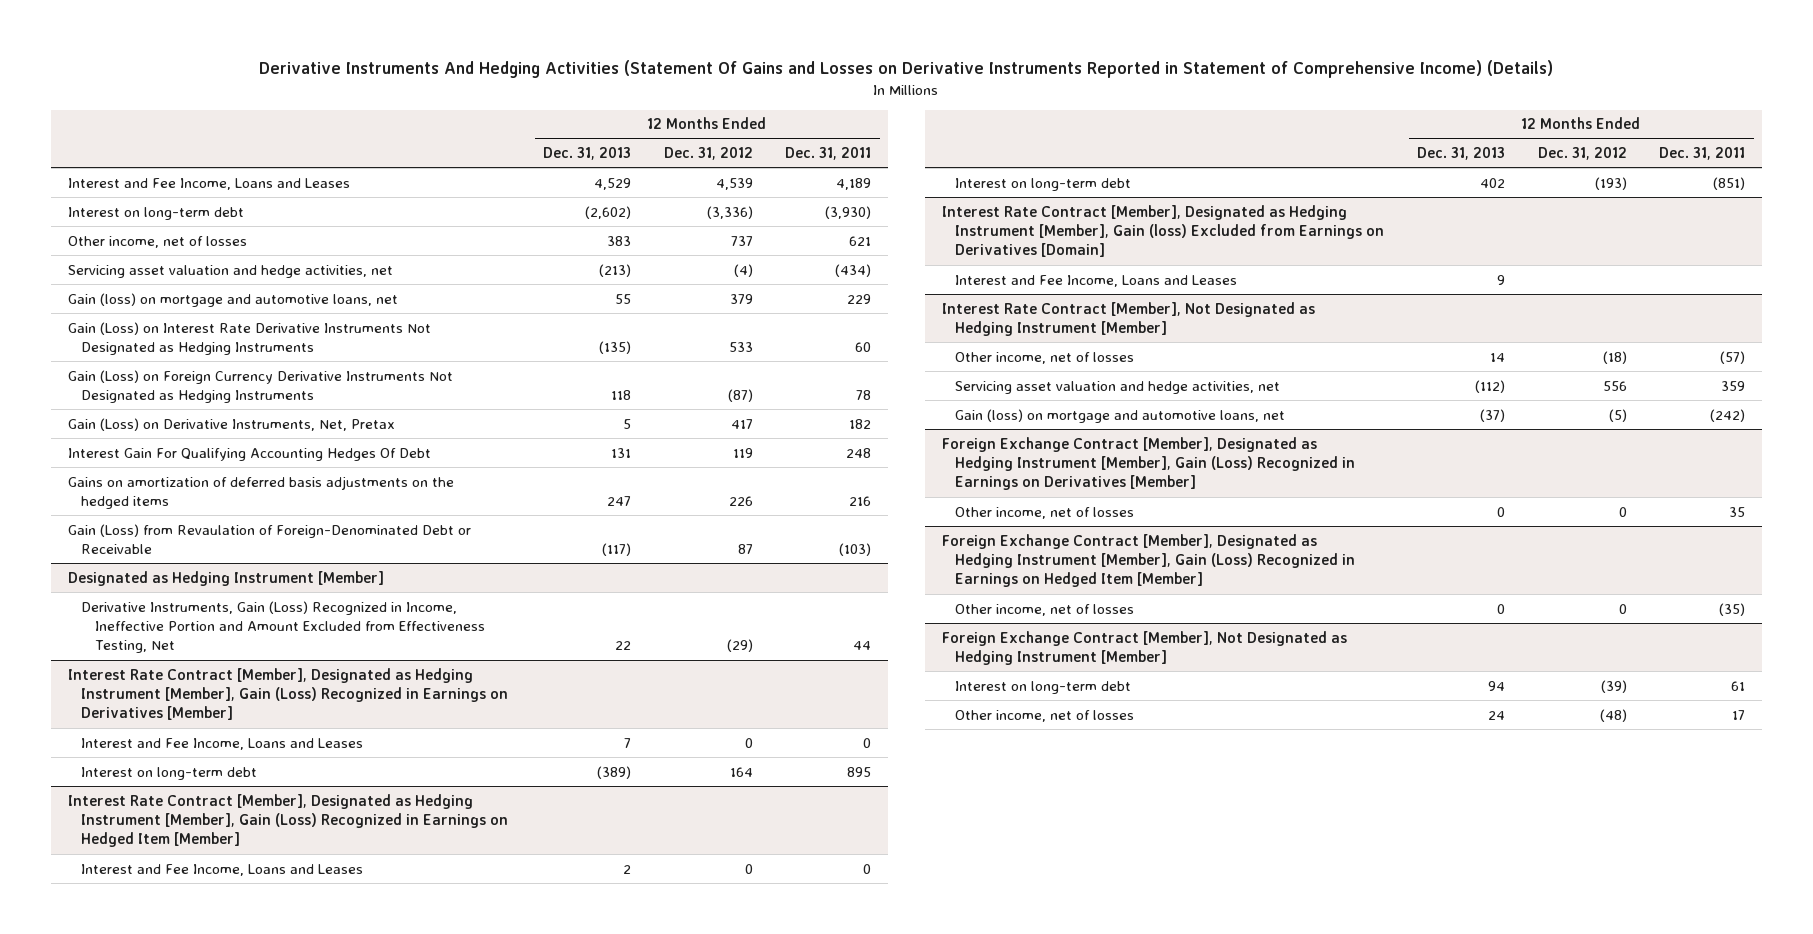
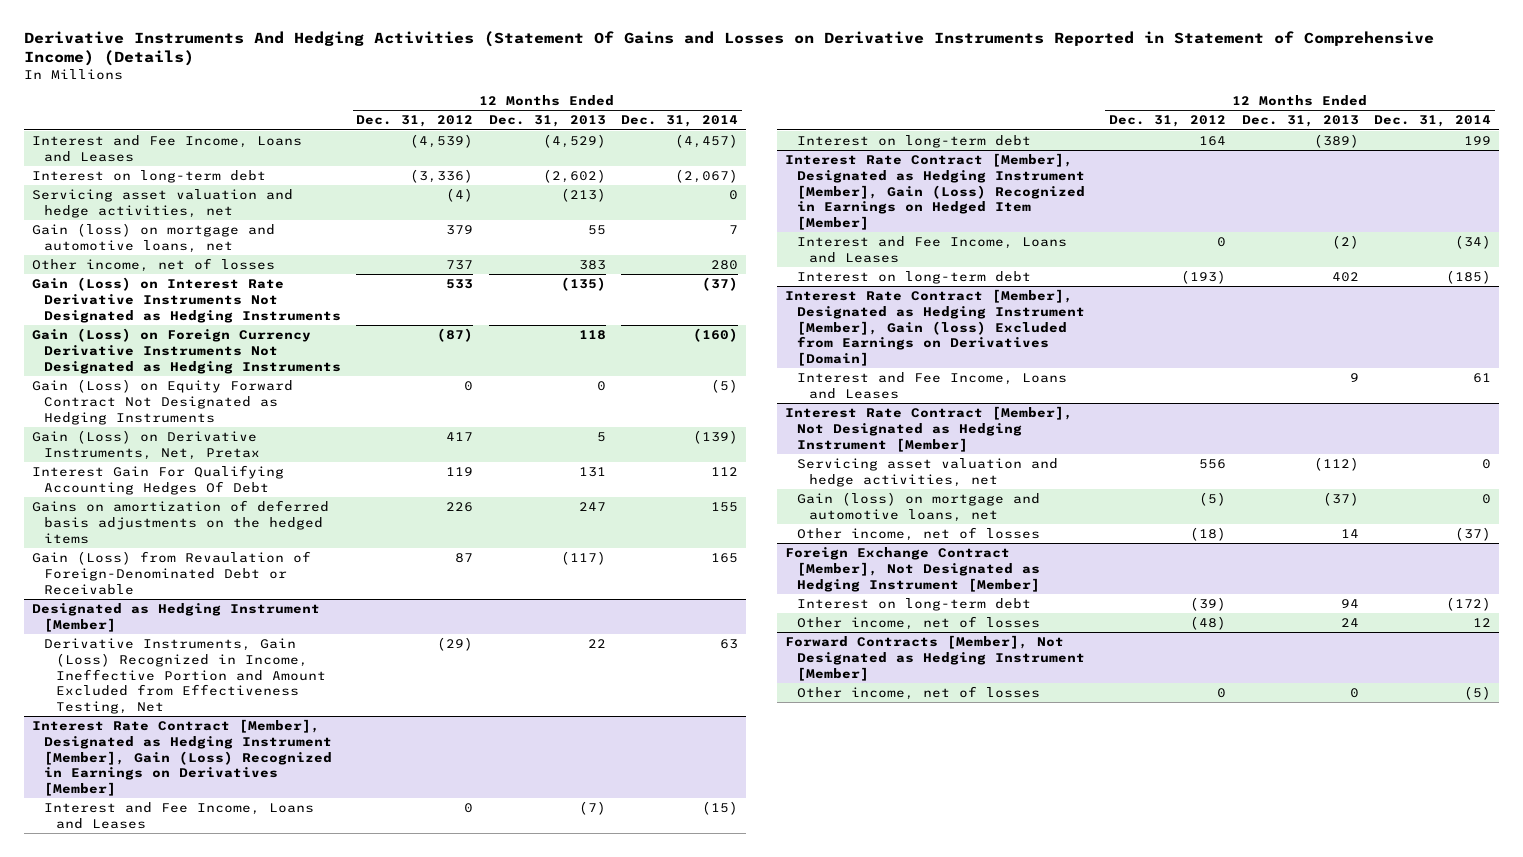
- | 12 Months Ended Dec. 31, 2013 | 12 Months Ended Dec. 31, 2012 | 12 Months Ended Dec. 31, 2011
+ | 12 Months Ended Dec. 31, 2012 | 12 Months Ended Dec. 31, 2013 | 12 Months Ended Dec. 31, 2014
- Interest and Fee Income, Loans and Leases | 4,529 | 4,539 | 4,189
+ Interest and Fee Income, Loans and Leases | (4,539) | (4,529) | (4,457)
moved down: Other income, net of losses | 737 | 383 | 280
+ Gain (Loss) on Equity Forward Contract Not Designated as Hedging Instruments | 0 | 0 | (5)
@ Interest Rate Contract [Member], Designated as Hedging Instrument [Member], Gain (Loss) Recognized in Earnings on Derivatives [Member]
- Interest and Fee Income, Loans and Leases | 7 | 0 | 0
+ Interest and Fee Income, Loans and Leases | 0 | (7) | (15)
@ Interest Rate Contract [Member], Designated as Hedging Instrument [Member], Gain (Loss) Recognized in Earnings on Hedged Item [Member]
- Interest and Fee Income, Loans and Leases | 2 | 0 | 0
+ Interest and Fee Income, Loans and Leases | 0 | (2) | (34)
- Foreign Exchange Contract [Member], Designated as Hedging Instrument [Member], Gain (Loss) Recognized in Earnings on Derivatives [Member]
- Other income, net of losses | 0 | 0 | 35
- Foreign Exchange Contract [Member], Designated as Hedging Instrument [Member], Gain (Loss) Recognized in Earnings on Hedged Item [Member]
- Other income, net of losses | 0 | 0 | (35)
@ Interest Rate Contract [Member], Not Designated as Hedging Instrument [Member]
moved down: Other income, net of losses | (18) | 14 | (37)
+ Forward Contracts [Member], Not Designated as Hedging Instrument [Member]
+ Other income, net of losses | 0 | 0 | (5)

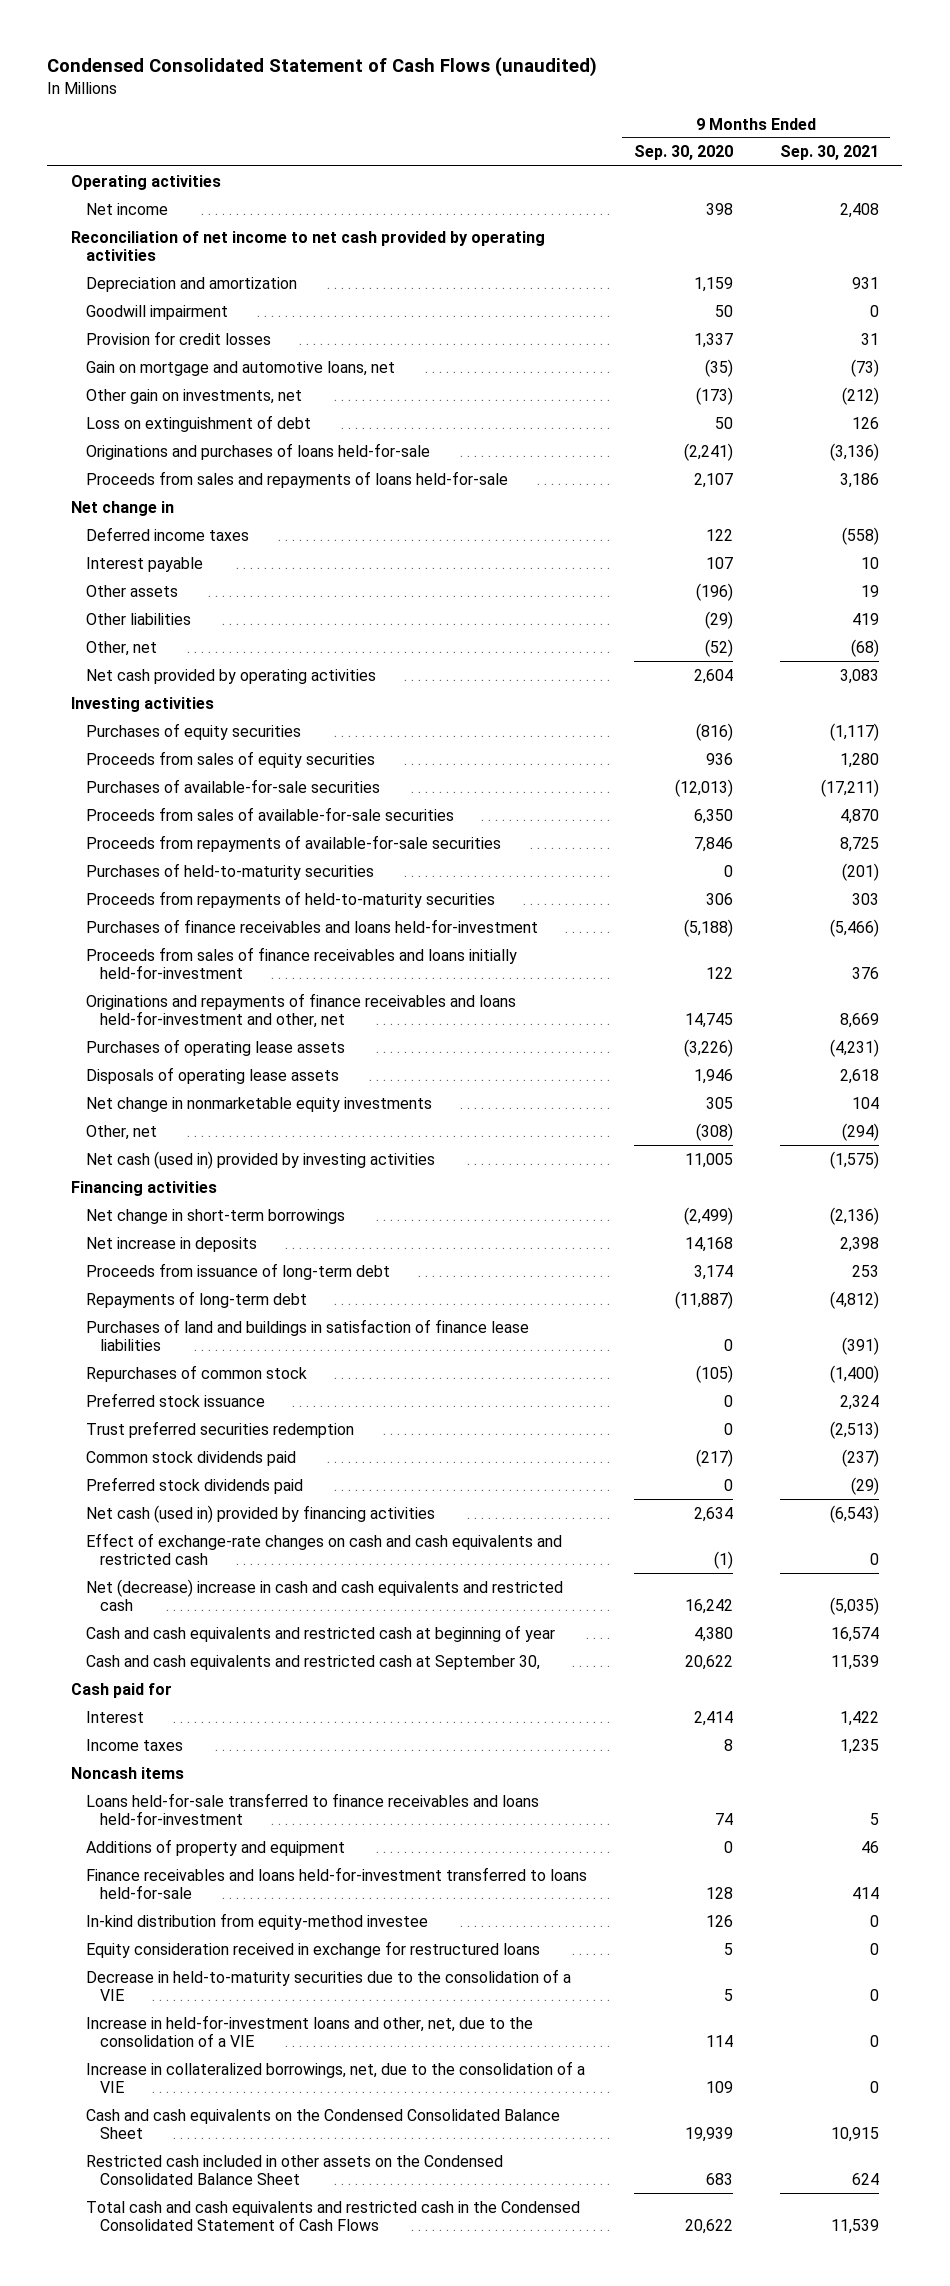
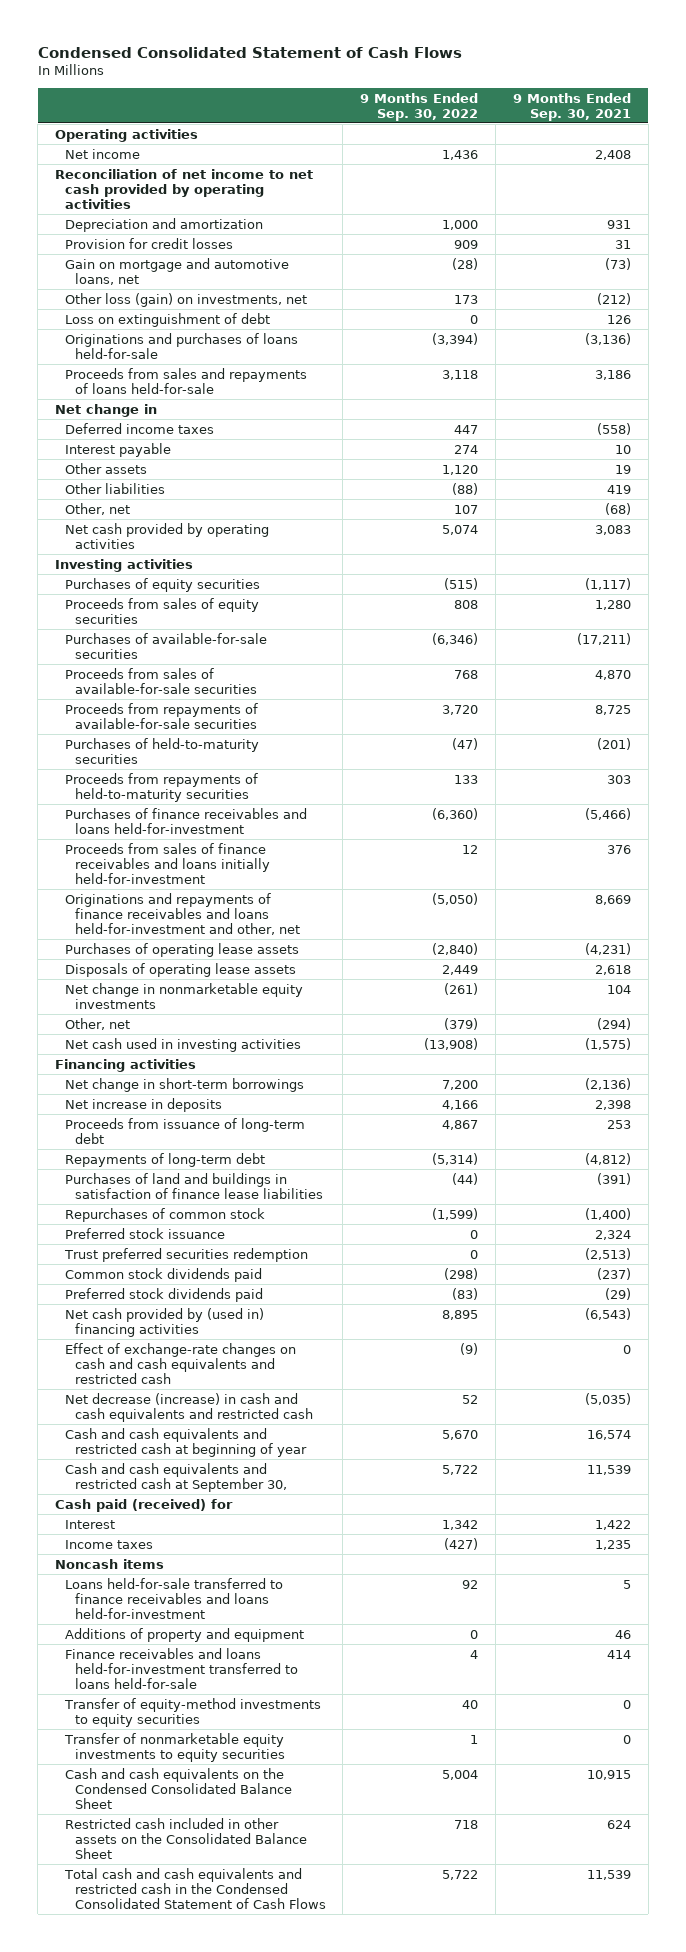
- Condensed Consolidated Statement of Cash Flows (unaudited)
+ Condensed Consolidated Statement of Cash Flows
- | 9 Months Ended Sep. 30, 2020 | 9 Months Ended Sep. 30, 2021
+ | 9 Months Ended Sep. 30, 2022 | 9 Months Ended Sep. 30, 2021
- Goodwill impairment | 50 | 0
- Other gain on investments, net | (173) | (212)
+ Other loss (gain) on investments, net | 173 | (212)
- Net cash (used in) provided by investing activities | 11,005 | (1,575)
+ Net cash used in investing activities | (13,908) | (1,575)
- Net cash (used in) provided by financing activities | 2,634 | (6,543)
+ Net cash provided by (used in) financing activities | 8,895 | (6,543)
- Net (decrease) increase in cash and cash equivalents and restricted cash | 16,242 | (5,035)
+ Net decrease (increase) in cash and cash equivalents and restricted cash | 52 | (5,035)
- Cash paid for
+ Cash paid (received) for
- In-kind distribution from equity-method investee | 126 | 0
- Equity consideration received in exchange for restructured loans | 5 | 0
- Decrease in held-to-maturity securities due to the consolidation of a VIE | 5 | 0
- Increase in held-for-investment loans and other, net, due to the consolidation of a VIE | 114 | 0
- Increase in collateralized borrowings, net, due to the consolidation of a VIE | 109 | 0
+ Transfer of equity-method investments to equity securities | 40 | 0
+ Transfer of nonmarketable equity investments to equity securities | 1 | 0
- Restricted cash included in other assets on the Condensed Consolidated Balance Sheet | 683 | 624
+ Restricted cash included in other assets on the Consolidated Balance Sheet | 718 | 624

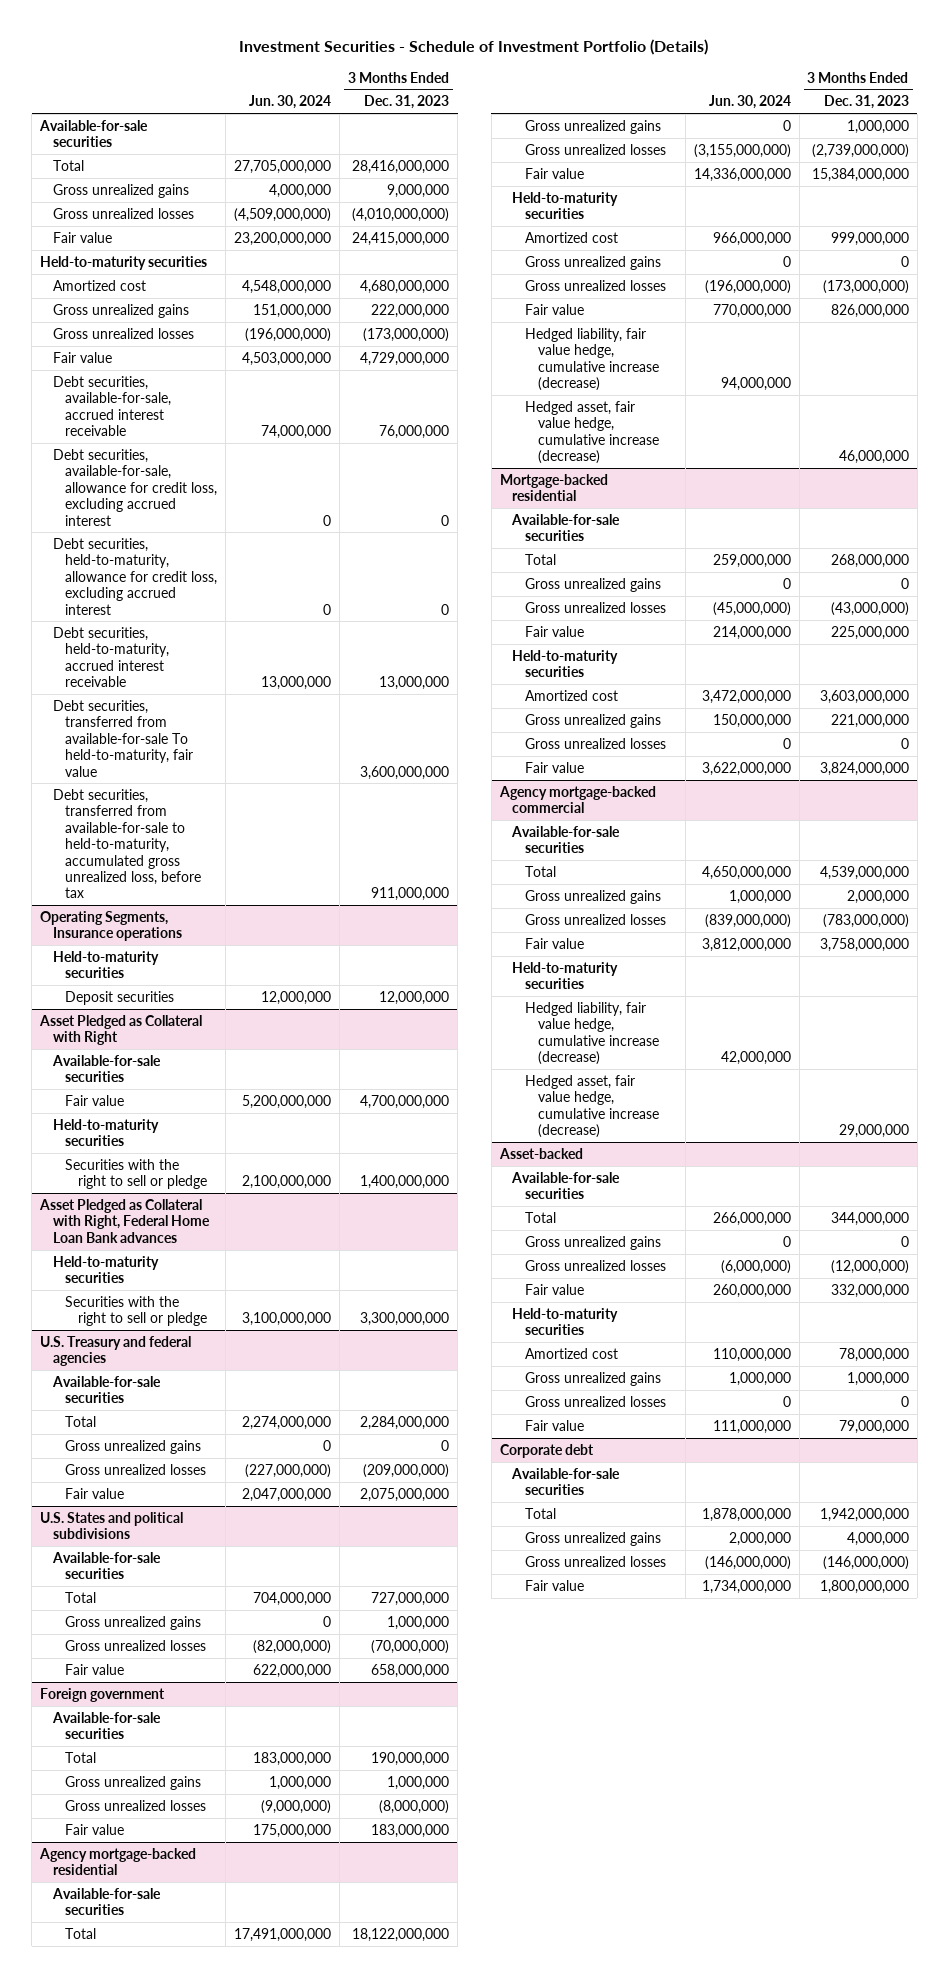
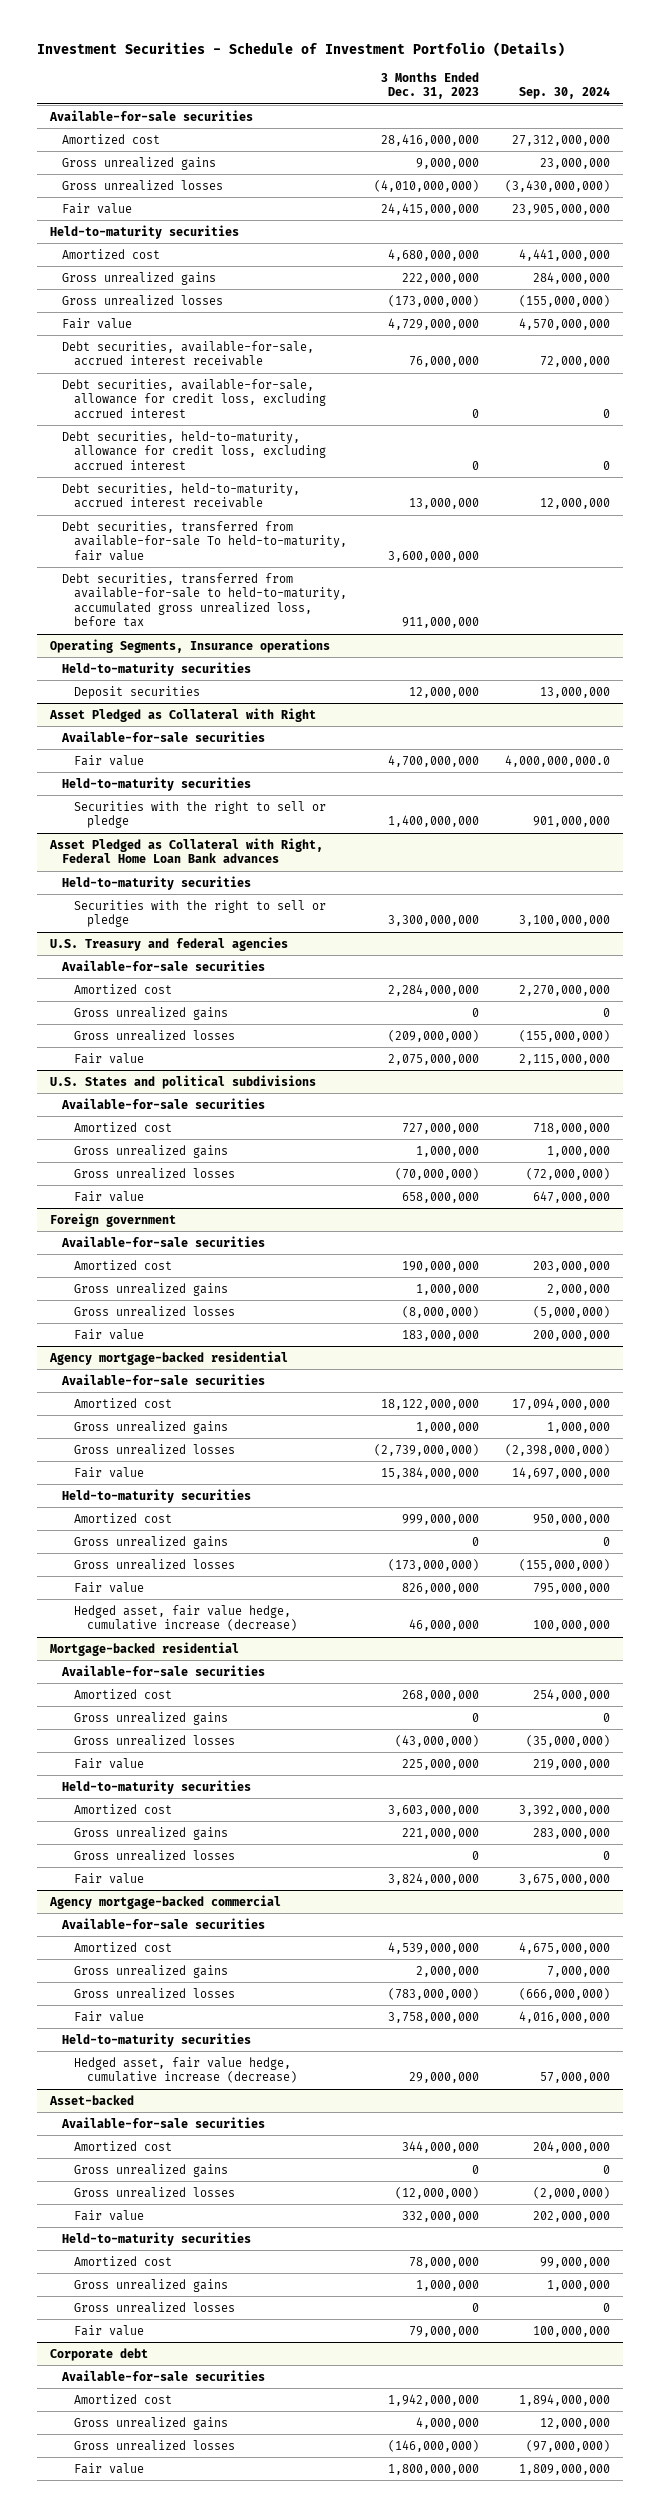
- | Jun. 30, 2024 | 3 Months Ended Dec. 31, 2023
+ | 3 Months Ended Dec. 31, 2023 | Sep. 30, 2024
- Total | 27,705,000,000 | 28,416,000,000
+ Amortized cost | 28,416,000,000 | 27,312,000,000
@ U.S. Treasury and federal agencies
- Total | 2,274,000,000 | 2,284,000,000
+ Amortized cost | 2,284,000,000 | 2,270,000,000
@ U.S. States and political subdivisions
- Total | 704,000,000 | 727,000,000
+ Amortized cost | 727,000,000 | 718,000,000
@ Foreign government
- Total | 183,000,000 | 190,000,000
+ Amortized cost | 190,000,000 | 203,000,000
@ Agency mortgage-backed residential
- Total | 17,491,000,000 | 18,122,000,000
+ Amortized cost | 18,122,000,000 | 17,094,000,000
- Hedged liability, fair value hedge, cumulative increase (decrease) | 94,000,000 |
@ Mortgage-backed residential
- Total | 259,000,000 | 268,000,000
+ Amortized cost | 268,000,000 | 254,000,000
@ Agency mortgage-backed commercial
- Total | 4,650,000,000 | 4,539,000,000
+ Amortized cost | 4,539,000,000 | 4,675,000,000
- Hedged liability, fair value hedge, cumulative increase (decrease) | 42,000,000 |
@ Asset-backed
- Total | 266,000,000 | 344,000,000
+ Amortized cost | 344,000,000 | 204,000,000
@ Corporate debt
- Total | 1,878,000,000 | 1,942,000,000
+ Amortized cost | 1,942,000,000 | 1,894,000,000

